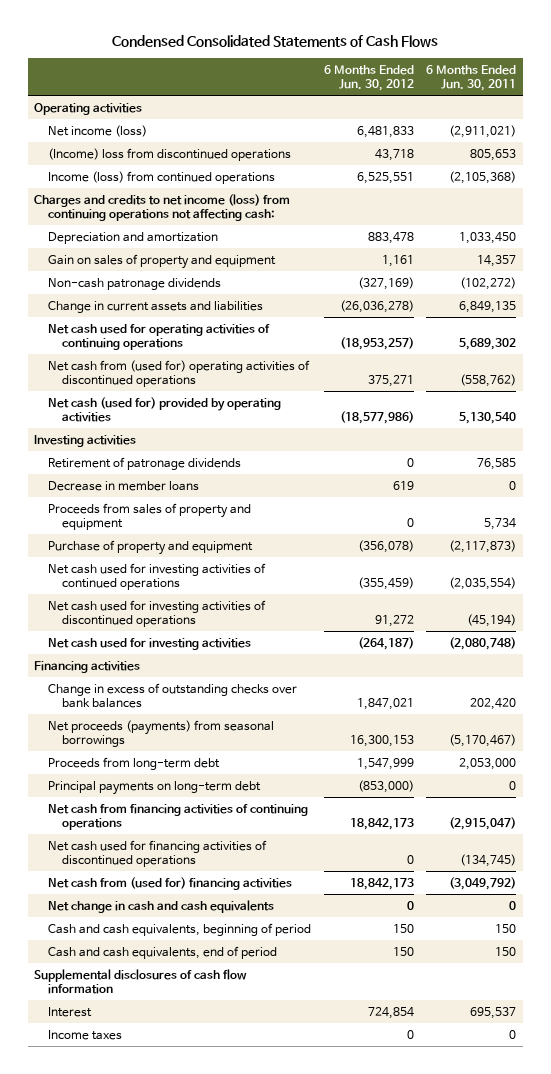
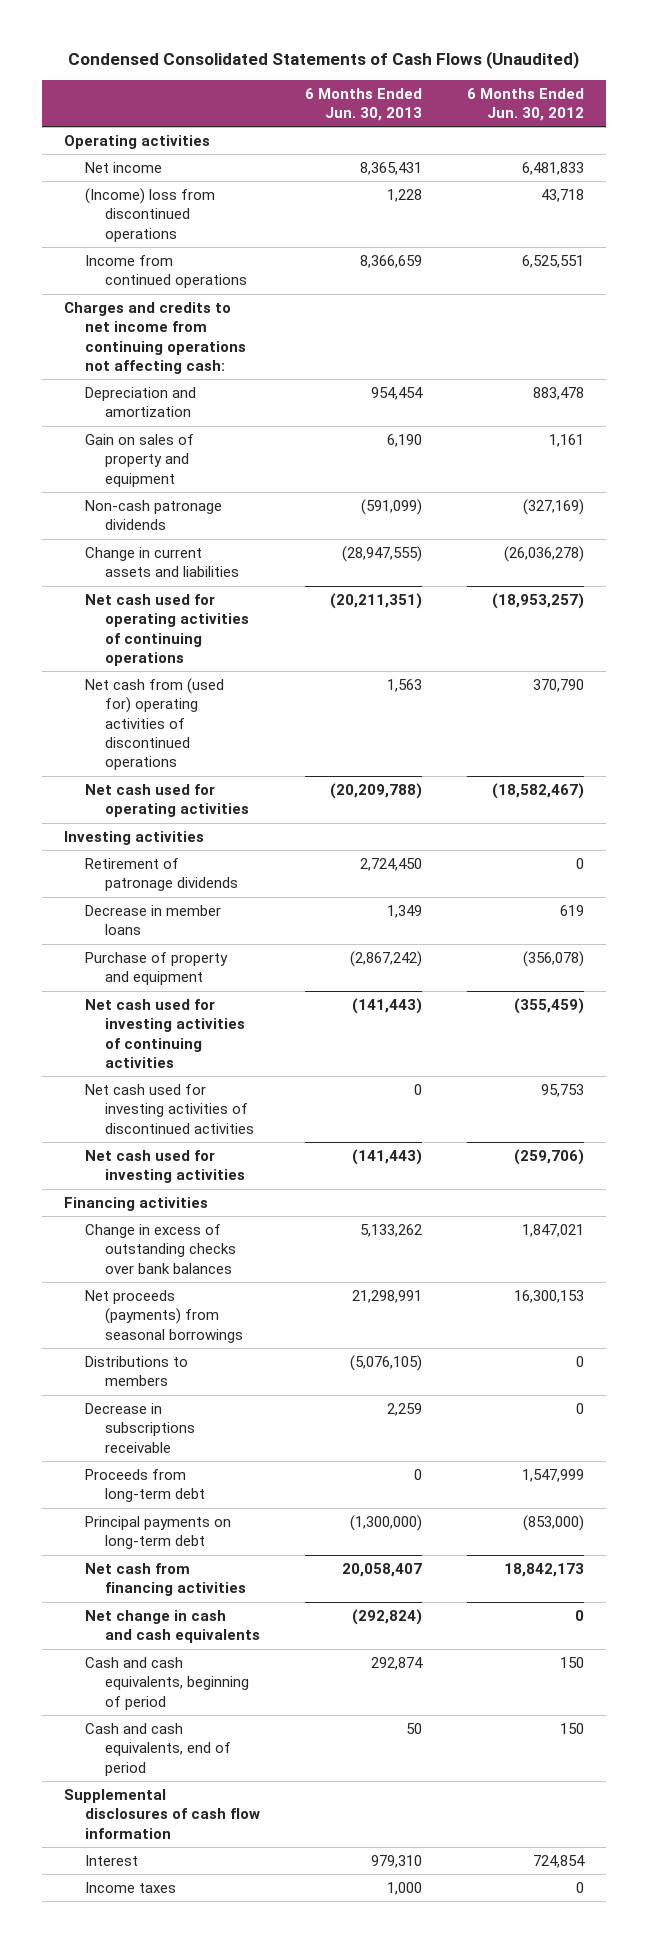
- Condensed Consolidated Statements of Cash Flows
+ Condensed Consolidated Statements of Cash Flows (Unaudited)
- | 6 Months Ended Jun. 30, 2012 | 6 Months Ended Jun. 30, 2011
+ | 6 Months Ended Jun. 30, 2013 | 6 Months Ended Jun. 30, 2012
- Net income (loss) | 6,481,833 | (2,911,021)
+ Net income | 8,365,431 | 6,481,833
- Income (loss) from continued operations | 6,525,551 | (2,105,368)
- Charges and credits to net income (loss) from continuing operations not affecting cash:
+ Income from continued operations | 8,366,659 | 6,525,551
+ Charges and credits to net income from continuing operations not affecting cash:
- Net cash from (used for) operating activities of discontinued operations | 375,271 | (558,762)
- Net cash (used for) provided by operating activities | (18,577,986) | 5,130,540
+ Net cash from (used for) operating activities of discontinued operations | 1,563 | 370,790
+ Net cash used for operating activities | (20,209,788) | (18,582,467)
- Proceeds from sales of property and equipment | 0 | 5,734
- Net cash used for investing activities of continued operations | (355,459) | (2,035,554)
- Net cash used for investing activities of discontinued operations | 91,272 | (45,194)
- Net cash used for investing activities | (264,187) | (2,080,748)
+ Net cash used for investing activities of continuing activities | (141,443) | (355,459)
+ Net cash used for investing activities of discontinued activities | 0 | 95,753
+ Net cash used for investing activities | (141,443) | (259,706)
+ Distributions to members | (5,076,105) | 0
+ Decrease in subscriptions receivable | 2,259 | 0
- Net cash from financing activities of continuing operations | 18,842,173 | (2,915,047)
- Net cash used for financing activities of discontinued operations | 0 | (134,745)
- Net cash from (used for) financing activities | 18,842,173 | (3,049,792)
+ Net cash from financing activities | 20,058,407 | 18,842,173

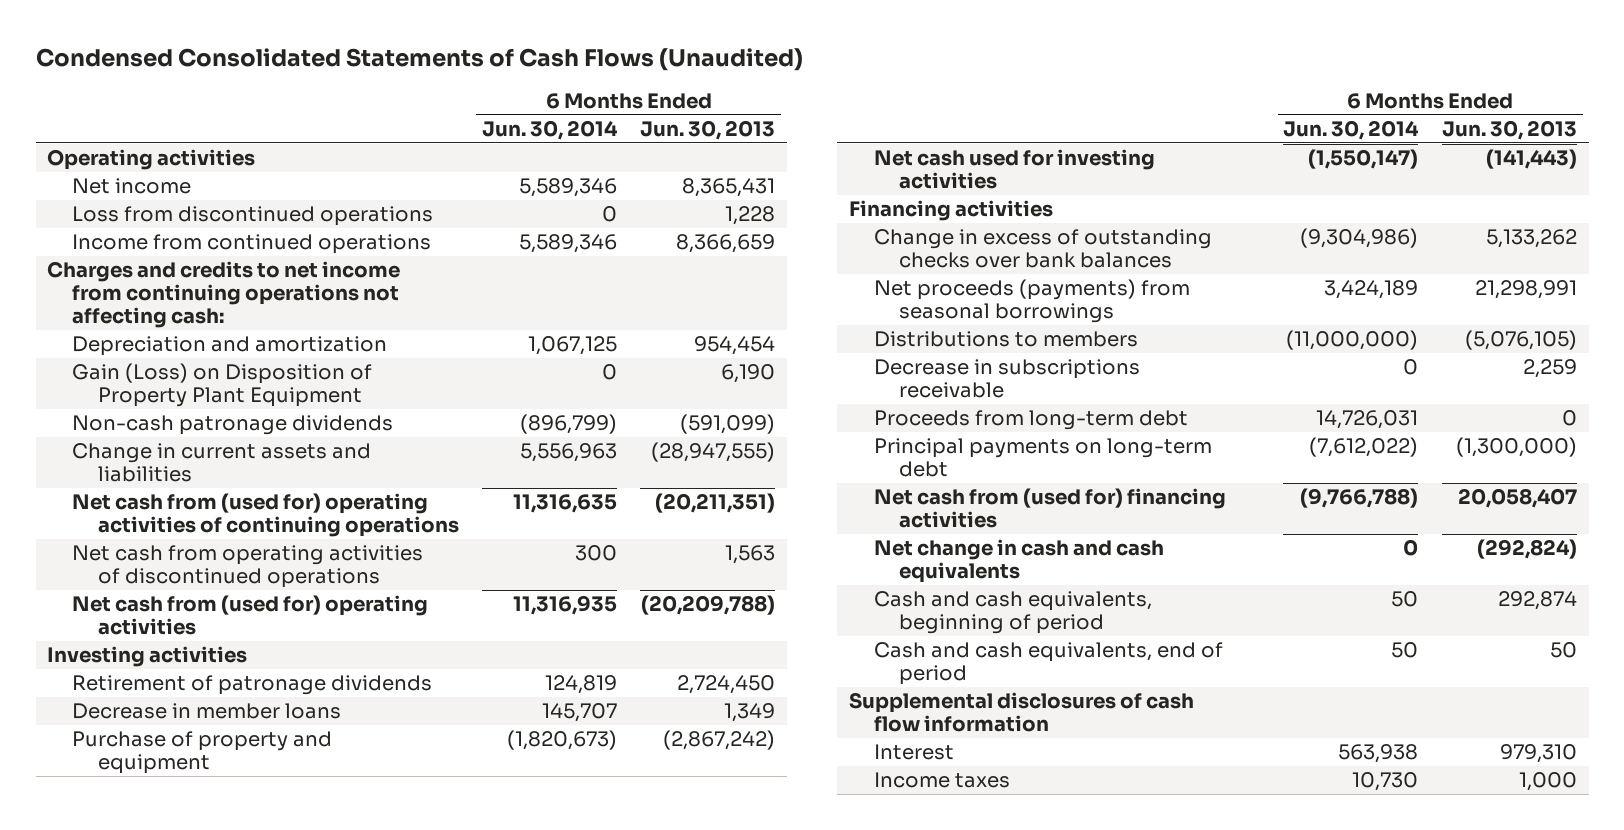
- | 6 Months Ended Jun. 30, 2013 | 6 Months Ended Jun. 30, 2012
+ | 6 Months Ended Jun. 30, 2014 | 6 Months Ended Jun. 30, 2013
- (Income) loss from discontinued operations | 1,228 | 43,718
+ Loss from discontinued operations | 0 | 1,228
- Gain on sales of property and equipment | 6,190 | 1,161
+ Gain (Loss) on Disposition of Property Plant Equipment | 0 | 6,190
- Net cash used for operating activities of continuing operations | (20,211,351) | (18,953,257)
- Net cash from (used for) operating activities of discontinued operations | 1,563 | 370,790
- Net cash used for operating activities | (20,209,788) | (18,582,467)
+ Net cash from (used for) operating activities of continuing operations | 11,316,635 | (20,211,351)
+ Net cash from operating activities of discontinued operations | 300 | 1,563
+ Net cash from (used for) operating activities | 11,316,935 | (20,209,788)
- Net cash used for investing activities of continuing activities | (141,443) | (355,459)
- Net cash used for investing activities of discontinued activities | 0 | 95,753
- Net cash from financing activities | 20,058,407 | 18,842,173
+ Net cash from (used for) financing activities | (9,766,788) | 20,058,407

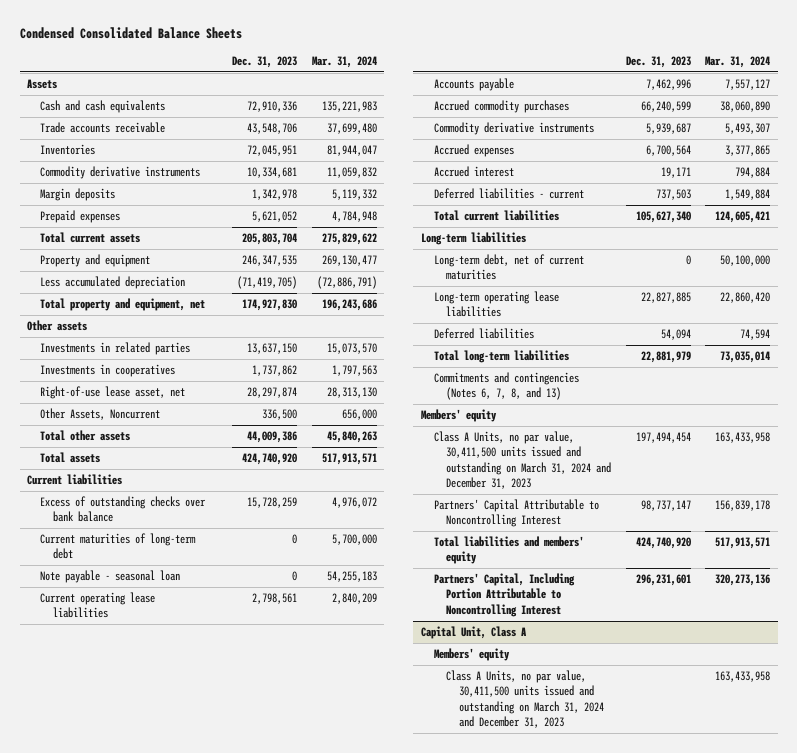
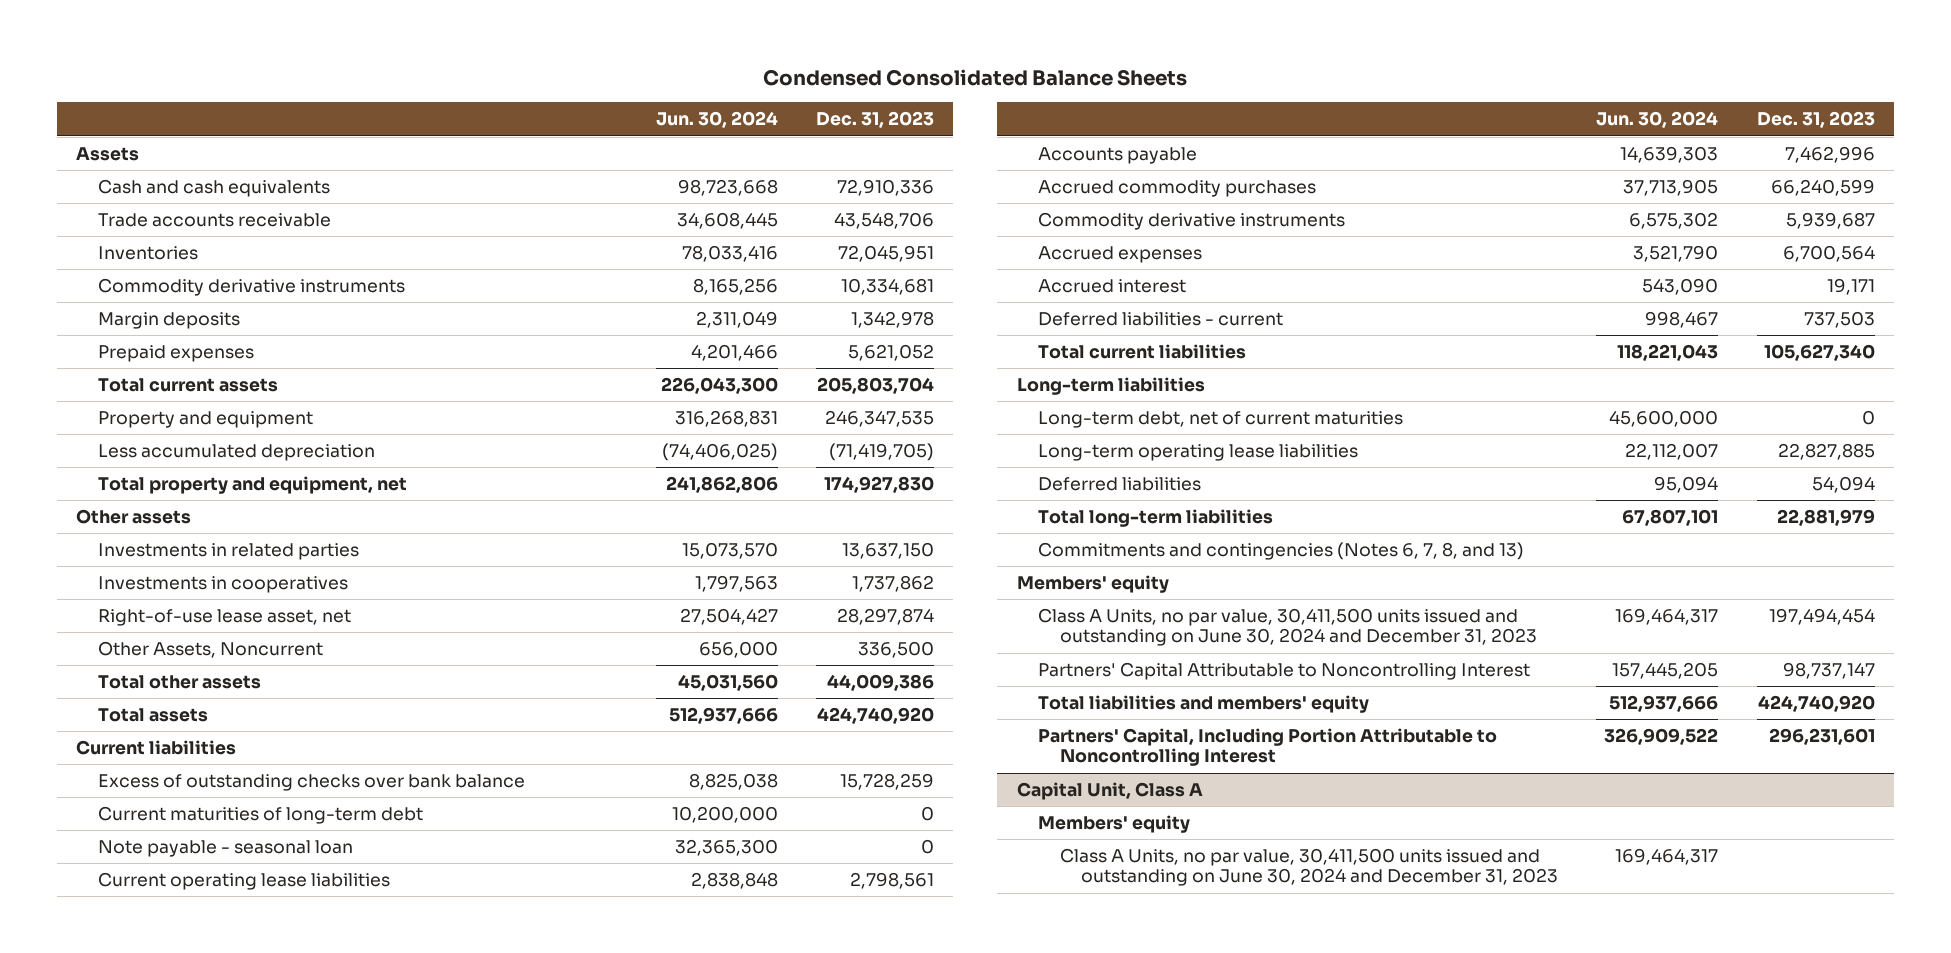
- | Dec. 31, 2023 | Mar. 31, 2024
+ | Jun. 30, 2024 | Dec. 31, 2023
- Class A Units, no par value, 30,411,500 units issued and outstanding on March 31, 2024 and December 31, 2023 | 197,494,454 | 163,433,958
+ Class A Units, no par value, 30,411,500 units issued and outstanding on June 30, 2024 and December 31, 2023 | 169,464,317 | 197,494,454
@ Capital Unit, Class A
- Class A Units, no par value, 30,411,500 units issued and outstanding on March 31, 2024 and December 31, 2023 | | 163,433,958
+ Class A Units, no par value, 30,411,500 units issued and outstanding on June 30, 2024 and December 31, 2023 | 169,464,317 |

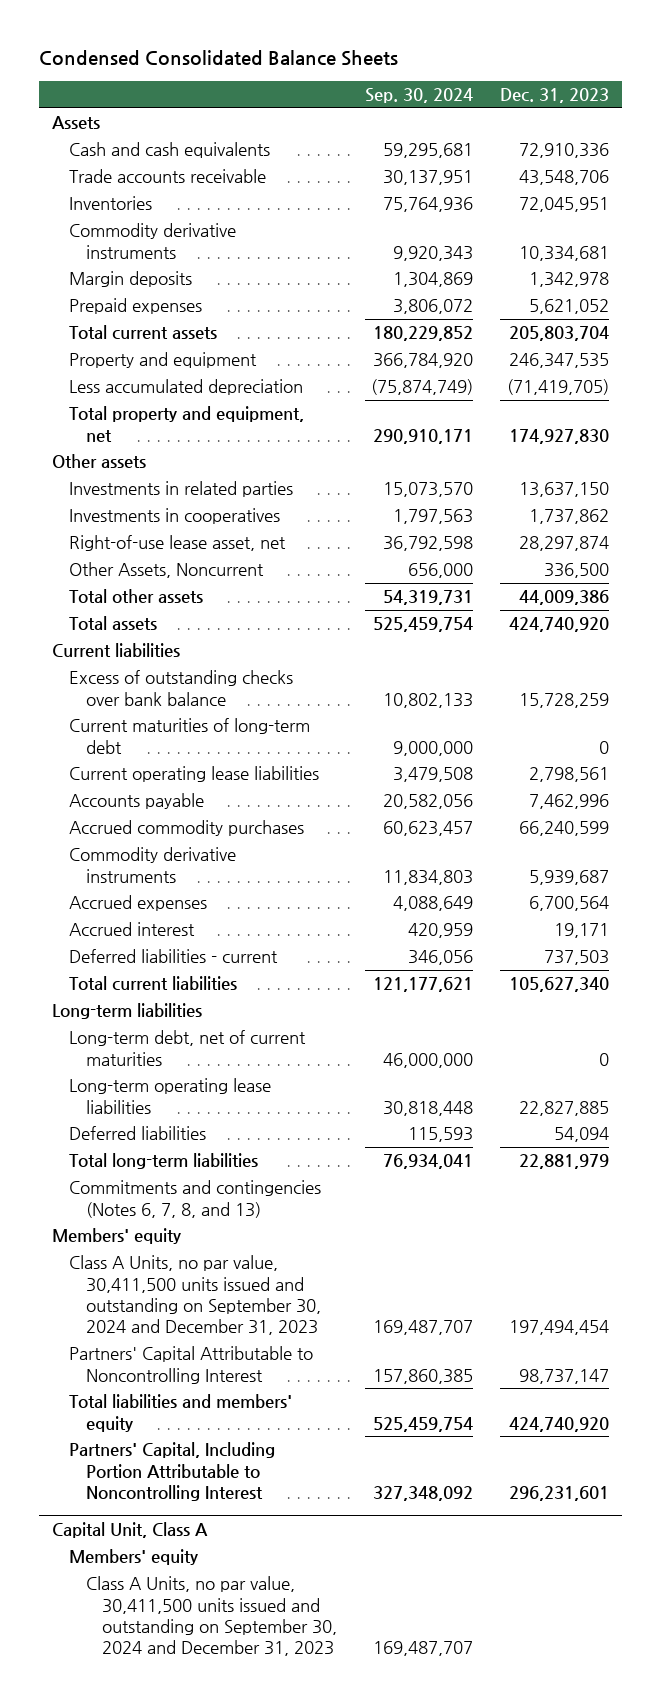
- | Jun. 30, 2024 | Dec. 31, 2023
+ | Sep. 30, 2024 | Dec. 31, 2023
- Note payable - seasonal loan | 32,365,300 | 0
- Class A Units, no par value, 30,411,500 units issued and outstanding on June 30, 2024 and December 31, 2023 | 169,464,317 | 197,494,454
+ Class A Units, no par value, 30,411,500 units issued and outstanding on September 30, 2024 and December 31, 2023 | 169,487,707 | 197,494,454
@ Capital Unit, Class A
- Class A Units, no par value, 30,411,500 units issued and outstanding on June 30, 2024 and December 31, 2023 | 169,464,317 |
+ Class A Units, no par value, 30,411,500 units issued and outstanding on September 30, 2024 and December 31, 2023 | 169,487,707 |

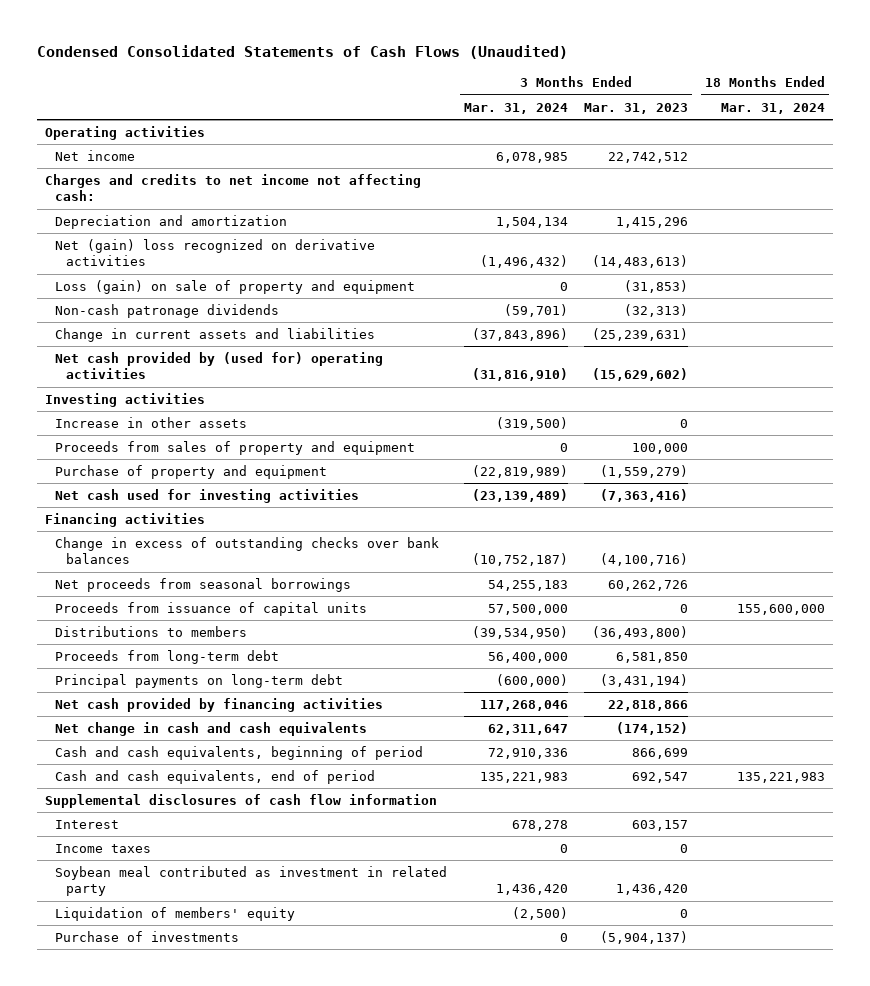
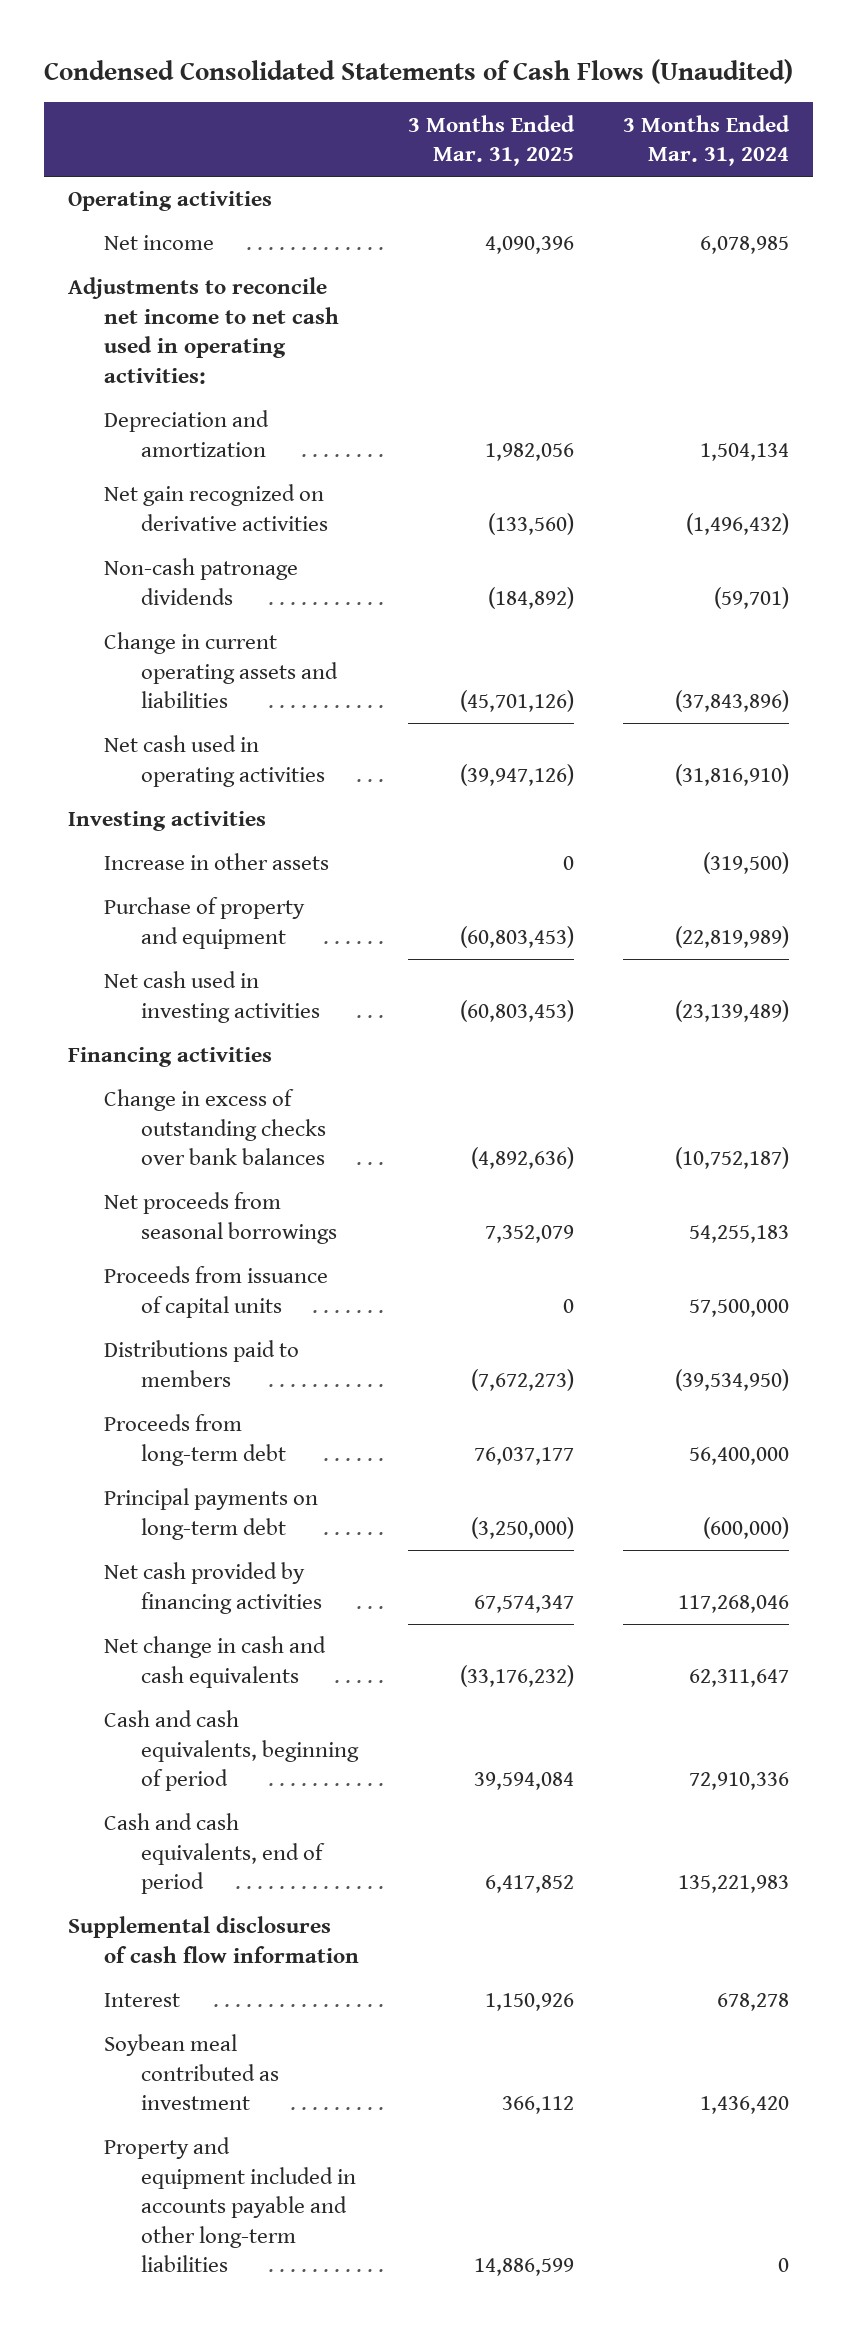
- | 3 Months Ended Mar. 31, 2024 | 3 Months Ended Mar. 31, 2023 | 18 Months Ended Mar. 31, 2024
+ | 3 Months Ended Mar. 31, 2025 | 3 Months Ended Mar. 31, 2024
- Charges and credits to net income not affecting cash:
+ Adjustments to reconcile net income to net cash used in operating activities:
- Net (gain) loss recognized on derivative activities | (1,496,432) | (14,483,613) |
- Loss (gain) on sale of property and equipment | 0 | (31,853) |
+ Net gain recognized on derivative activities | (133,560) | (1,496,432)
- Change in current assets and liabilities | (37,843,896) | (25,239,631) |
- Net cash provided by (used for) operating activities | (31,816,910) | (15,629,602) |
+ Change in current operating assets and liabilities | (45,701,126) | (37,843,896)
+ Net cash used in operating activities | (39,947,126) | (31,816,910)
- Proceeds from sales of property and equipment | 0 | 100,000 |
- Net cash used for investing activities | (23,139,489) | (7,363,416) |
+ Net cash used in investing activities | (60,803,453) | (23,139,489)
- Distributions to members | (39,534,950) | (36,493,800) |
+ Distributions paid to members | (7,672,273) | (39,534,950)
- Income taxes | 0 | 0 |
- Soybean meal contributed as investment in related party | 1,436,420 | 1,436,420 |
- Liquidation of members' equity | (2,500) | 0 |
- Purchase of investments | 0 | (5,904,137) |
+ Soybean meal contributed as investment | 366,112 | 1,436,420
+ Property and equipment included in accounts payable and other long-term liabilities | 14,886,599 | 0

